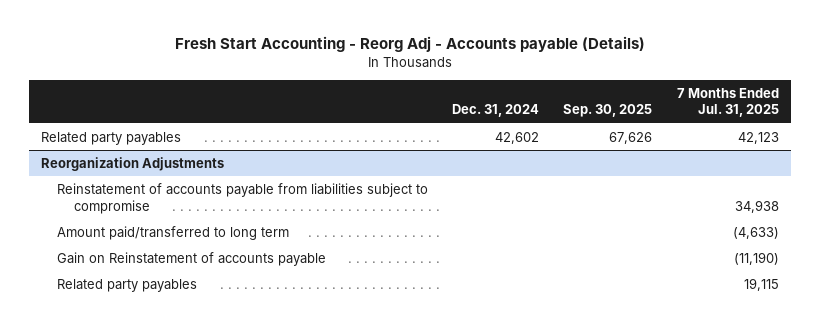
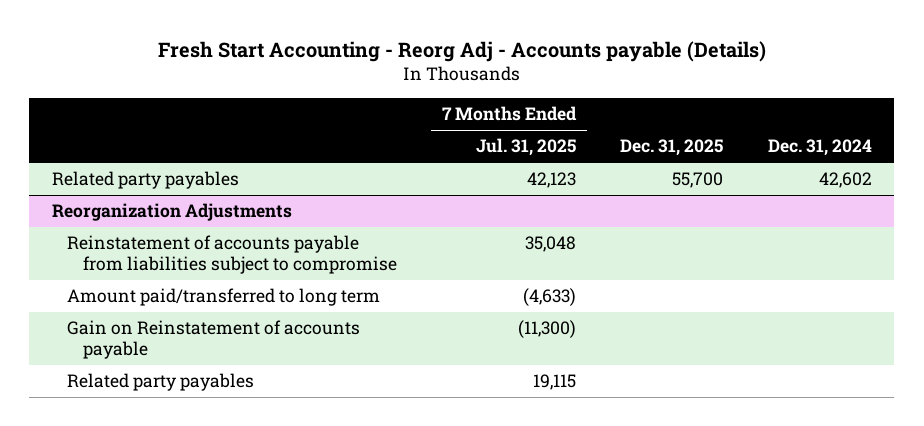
- | Dec. 31, 2024 | Sep. 30, 2025 | 7 Months Ended Jul. 31, 2025
+ | 7 Months Ended Jul. 31, 2025 | Dec. 31, 2025 | Dec. 31, 2024
@ Reorganization Adjustments
- Reinstatement of accounts payable from liabilities subject to compromise | | | 34,938
+ Reinstatement of accounts payable from liabilities subject to compromise | 35,048 | |
- Gain on Reinstatement of accounts payable | | | (11,190)
+ Gain on Reinstatement of accounts payable | (11,300) | |

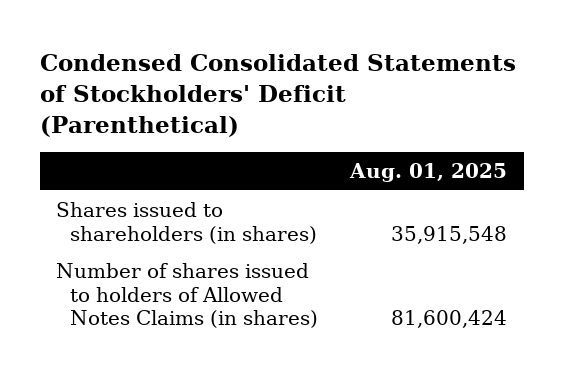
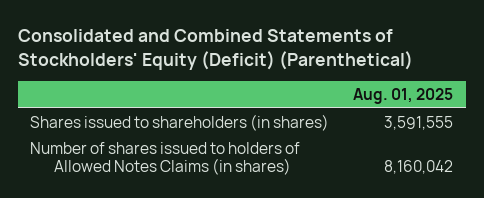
- Condensed Consolidated Statements of Stockholders' Deficit (Parenthetical)
+ Consolidated and Combined Statements of Stockholders' Equity (Deficit) (Parenthetical)
- Shares issued to shareholders (in shares) | 35,915,548
- Number of shares issued to holders of Allowed Notes Claims (in shares) | 81,600,424
+ Shares issued to shareholders (in shares) | 3,591,555
+ Number of shares issued to holders of Allowed Notes Claims (in shares) | 8,160,042

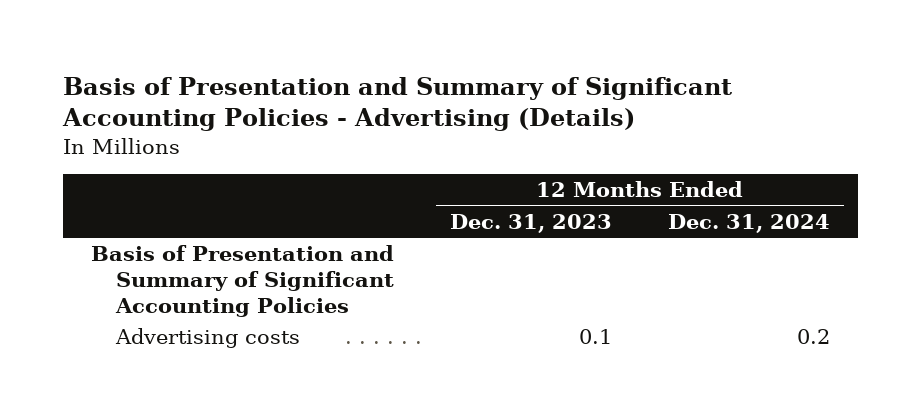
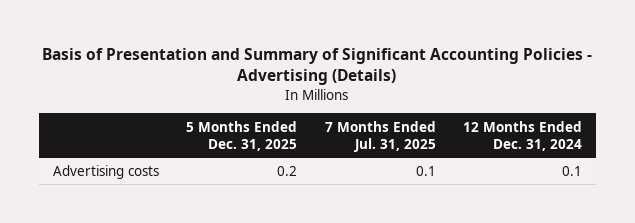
- | 12 Months Ended Dec. 31, 2023 | 12 Months Ended Dec. 31, 2024
+ | 5 Months Ended Dec. 31, 2025 | 7 Months Ended Jul. 31, 2025 | 12 Months Ended Dec. 31, 2024
- Basis of Presentation and Summary of Significant Accounting Policies
- Advertising costs | 0.1 | 0.2
+ Advertising costs | 0.2 | 0.1 | 0.1

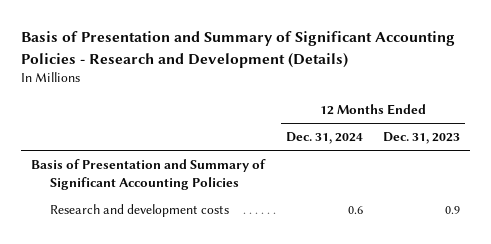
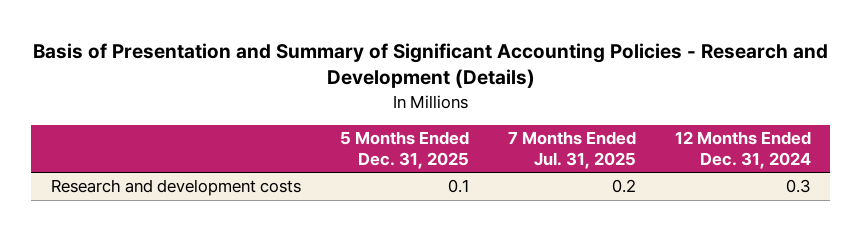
- | 12 Months Ended Dec. 31, 2024 | 12 Months Ended Dec. 31, 2023
+ | 5 Months Ended Dec. 31, 2025 | 7 Months Ended Jul. 31, 2025 | 12 Months Ended Dec. 31, 2024
- Basis of Presentation and Summary of Significant Accounting Policies
- Research and development costs | 0.6 | 0.9
+ Research and development costs | 0.1 | 0.2 | 0.3

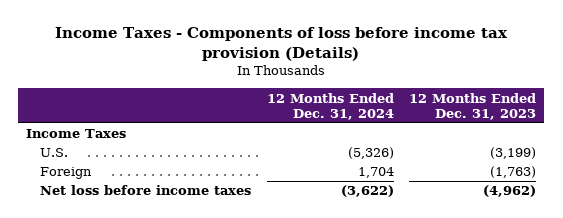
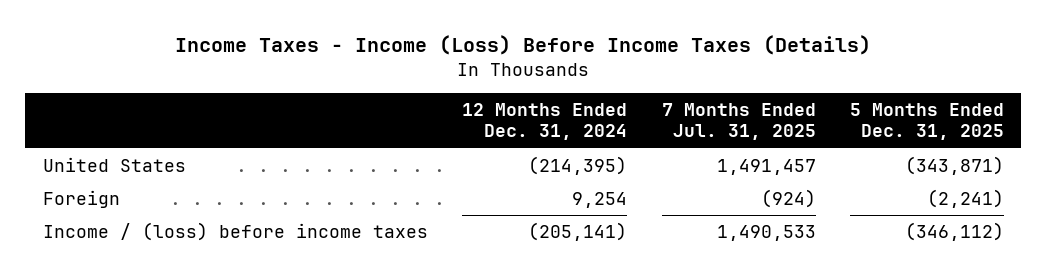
- Income Taxes - Components of loss before income tax provision (Details)
+ Income Taxes - Income (Loss) Before Income Taxes (Details)
- | 12 Months Ended Dec. 31, 2024 | 12 Months Ended Dec. 31, 2023
+ | 12 Months Ended Dec. 31, 2024 | 7 Months Ended Jul. 31, 2025 | 5 Months Ended Dec. 31, 2025
- Income Taxes
- U.S. | (5,326) | (3,199)
- Foreign | 1,704 | (1,763)
- Net loss before income taxes | (3,622) | (4,962)
+ United States | (214,395) | 1,491,457 | (343,871)
+ Foreign | 9,254 | (924) | (2,241)
+ Income / (loss) before income taxes | (205,141) | 1,490,533 | (346,112)

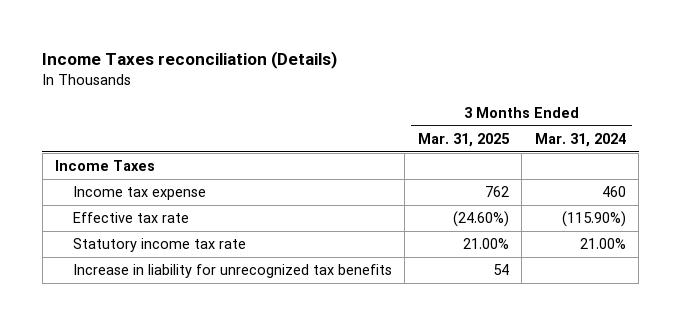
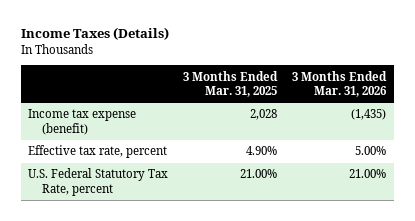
- Income Taxes reconciliation (Details)
+ Income Taxes (Details)
- | 3 Months Ended Mar. 31, 2025 | 3 Months Ended Mar. 31, 2024
+ | 3 Months Ended Mar. 31, 2025 | 3 Months Ended Mar. 31, 2026
- Income Taxes
- Income tax expense | 762 | 460
- Effective tax rate | (24.60%) | (115.90%)
- Statutory income tax rate | 21.00% | 21.00%
- Increase in liability for unrecognized tax benefits | 54 |
+ Income tax expense (benefit) | 2,028 | (1,435)
+ Effective tax rate, percent | 4.90% | 5.00%
+ U.S. Federal Statutory Tax Rate, percent | 21.00% | 21.00%

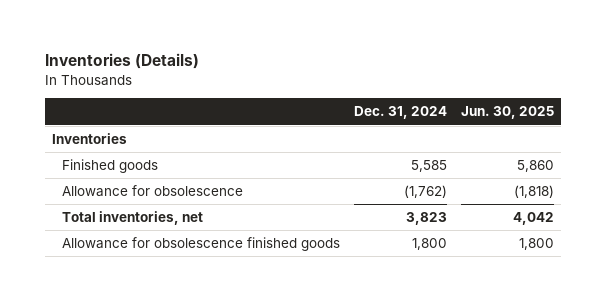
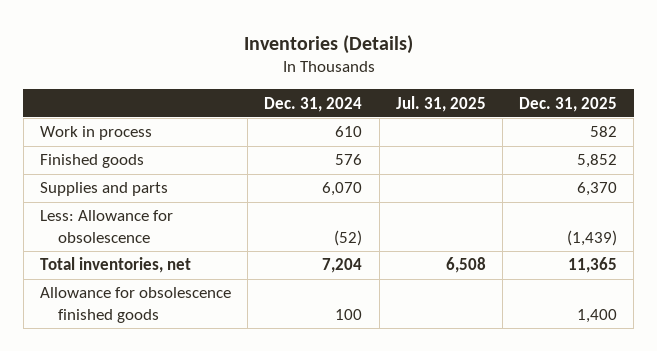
- | Dec. 31, 2024 | Jun. 30, 2025
+ | Dec. 31, 2024 | Jul. 31, 2025 | Dec. 31, 2025
- Inventories
- Finished goods | 5,585 | 5,860
- Allowance for obsolescence | (1,762) | (1,818)
- Total inventories, net | 3,823 | 4,042
- Allowance for obsolescence finished goods | 1,800 | 1,800
+ Work in process | 610 | | 582
+ Finished goods | 576 | | 5,852
+ Supplies and parts | 6,070 | | 6,370
+ Less: Allowance for obsolescence | (52) | | (1,439)
+ Total inventories, net | 7,204 | 6,508 | 11,365
+ Allowance for obsolescence finished goods | 100 | | 1,400

